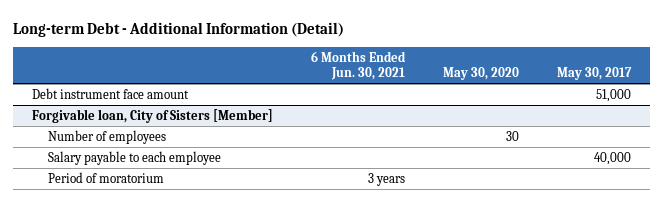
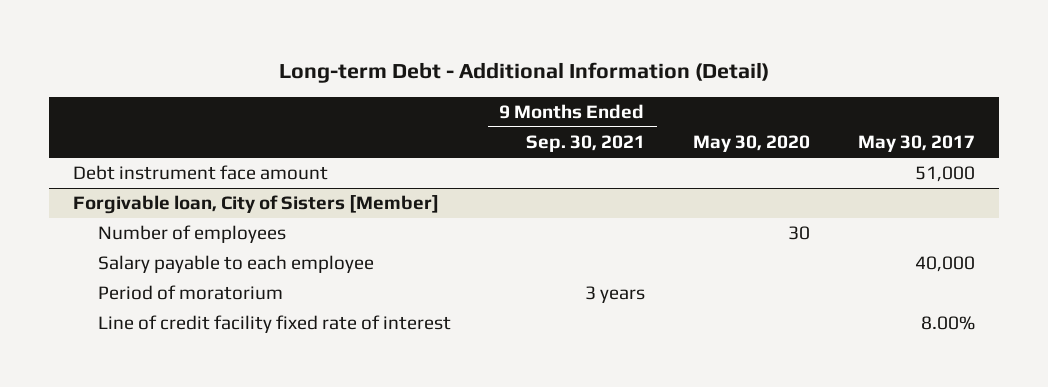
- | 6 Months Ended Jun. 30, 2021 | May 30, 2020 | May 30, 2017
+ | 9 Months Ended Sep. 30, 2021 | May 30, 2020 | May 30, 2017
@ Forgivable loan, City of Sisters [Member]
+ Line of credit facility fixed rate of interest | | | 8.00%

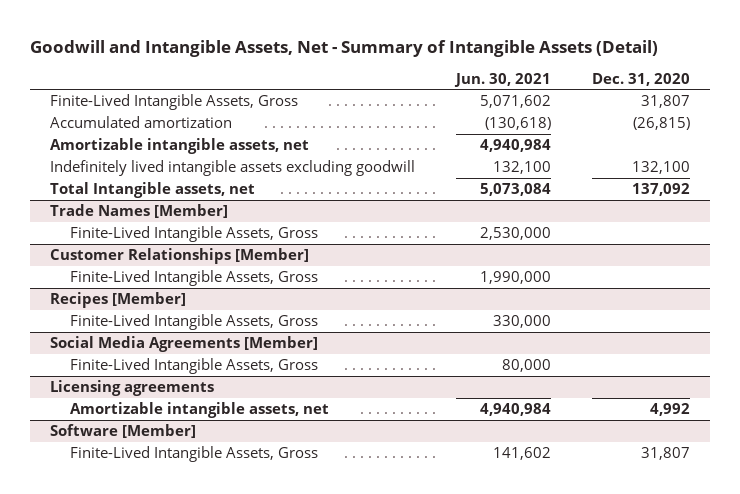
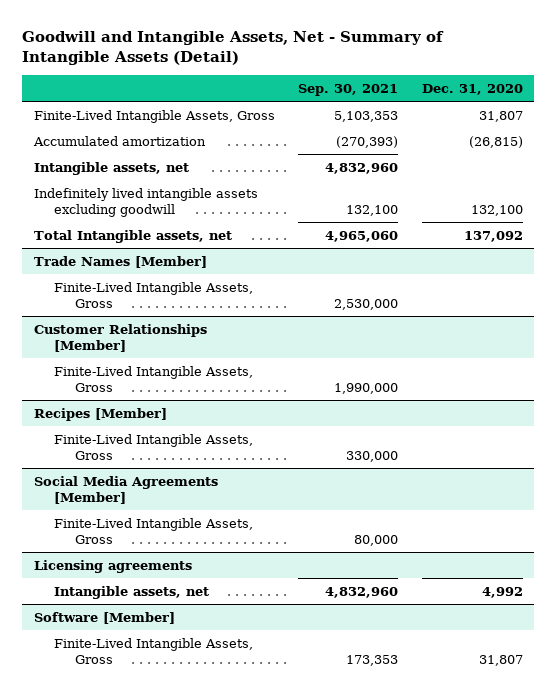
- | Jun. 30, 2021 | Dec. 31, 2020
+ | Sep. 30, 2021 | Dec. 31, 2020
- Amortizable intangible assets, net | 4,940,984 |
+ Intangible assets, net | 4,832,960 |
@ Licensing agreements
- Amortizable intangible assets, net | 4,940,984 | 4,992
+ Intangible assets, net | 4,832,960 | 4,992

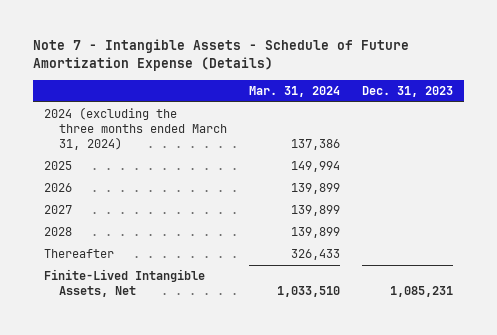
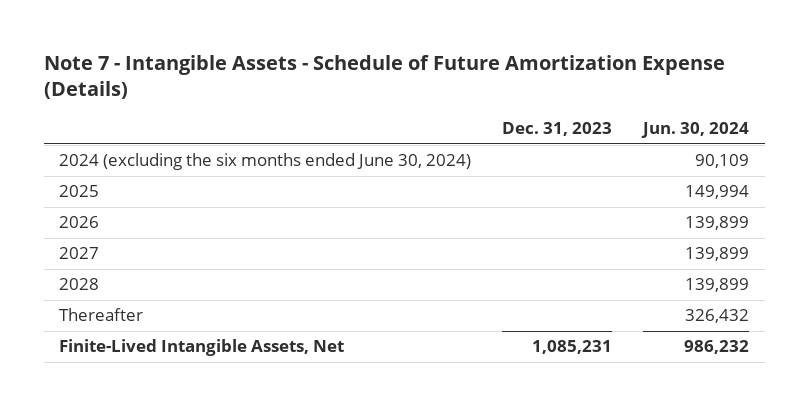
- | Mar. 31, 2024 | Dec. 31, 2023
+ | Dec. 31, 2023 | Jun. 30, 2024
- 2024 (excluding the three months ended March 31, 2024) | 137,386 |
+ 2024 (excluding the six months ended June 30, 2024) | | 90,109

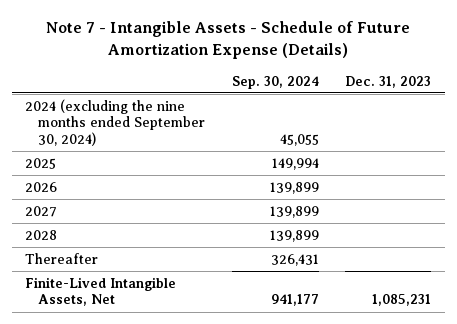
- | Dec. 31, 2023 | Jun. 30, 2024
+ | Sep. 30, 2024 | Dec. 31, 2023
- 2024 (excluding the six months ended June 30, 2024) | | 90,109
+ 2024 (excluding the nine months ended September 30, 2024) | 45,055 |

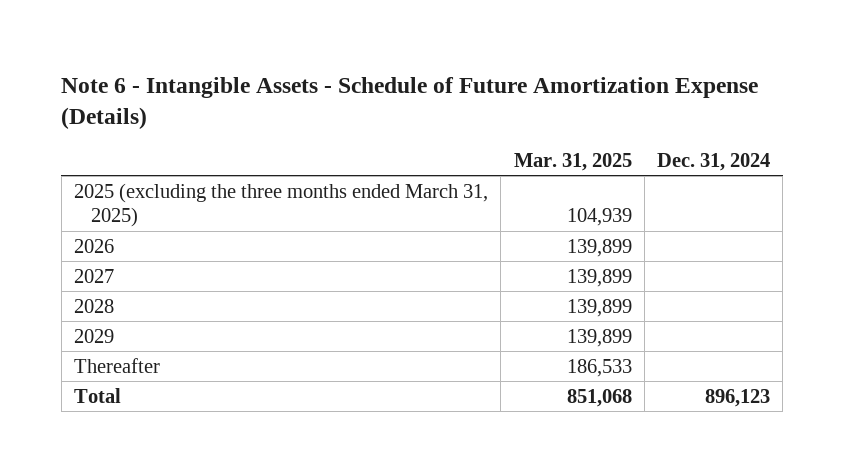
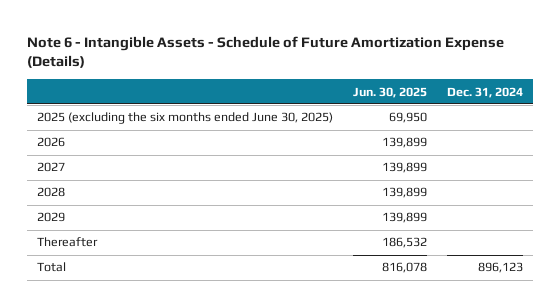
- | Mar. 31, 2025 | Dec. 31, 2024
+ | Jun. 30, 2025 | Dec. 31, 2024
- 2025 (excluding the three months ended March 31, 2025) | 104,939 |
+ 2025 (excluding the six months ended June 30, 2025) | 69,950 |

